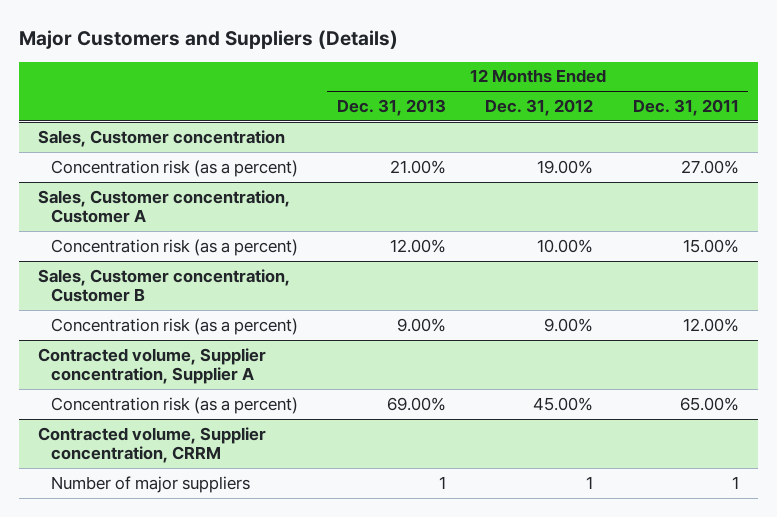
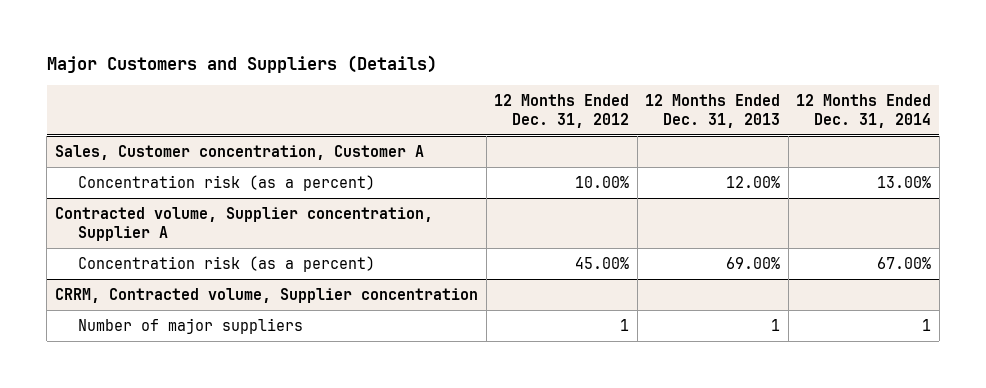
- | 12 Months Ended Dec. 31, 2013 | 12 Months Ended Dec. 31, 2012 | 12 Months Ended Dec. 31, 2011
+ | 12 Months Ended Dec. 31, 2012 | 12 Months Ended Dec. 31, 2013 | 12 Months Ended Dec. 31, 2014
- Sales, Customer concentration
- Concentration risk (as a percent) | 21.00% | 19.00% | 27.00%
- Sales, Customer concentration, Customer B
- Concentration risk (as a percent) | 9.00% | 9.00% | 12.00%
- Contracted volume, Supplier concentration, CRRM
+ CRRM, Contracted volume, Supplier concentration

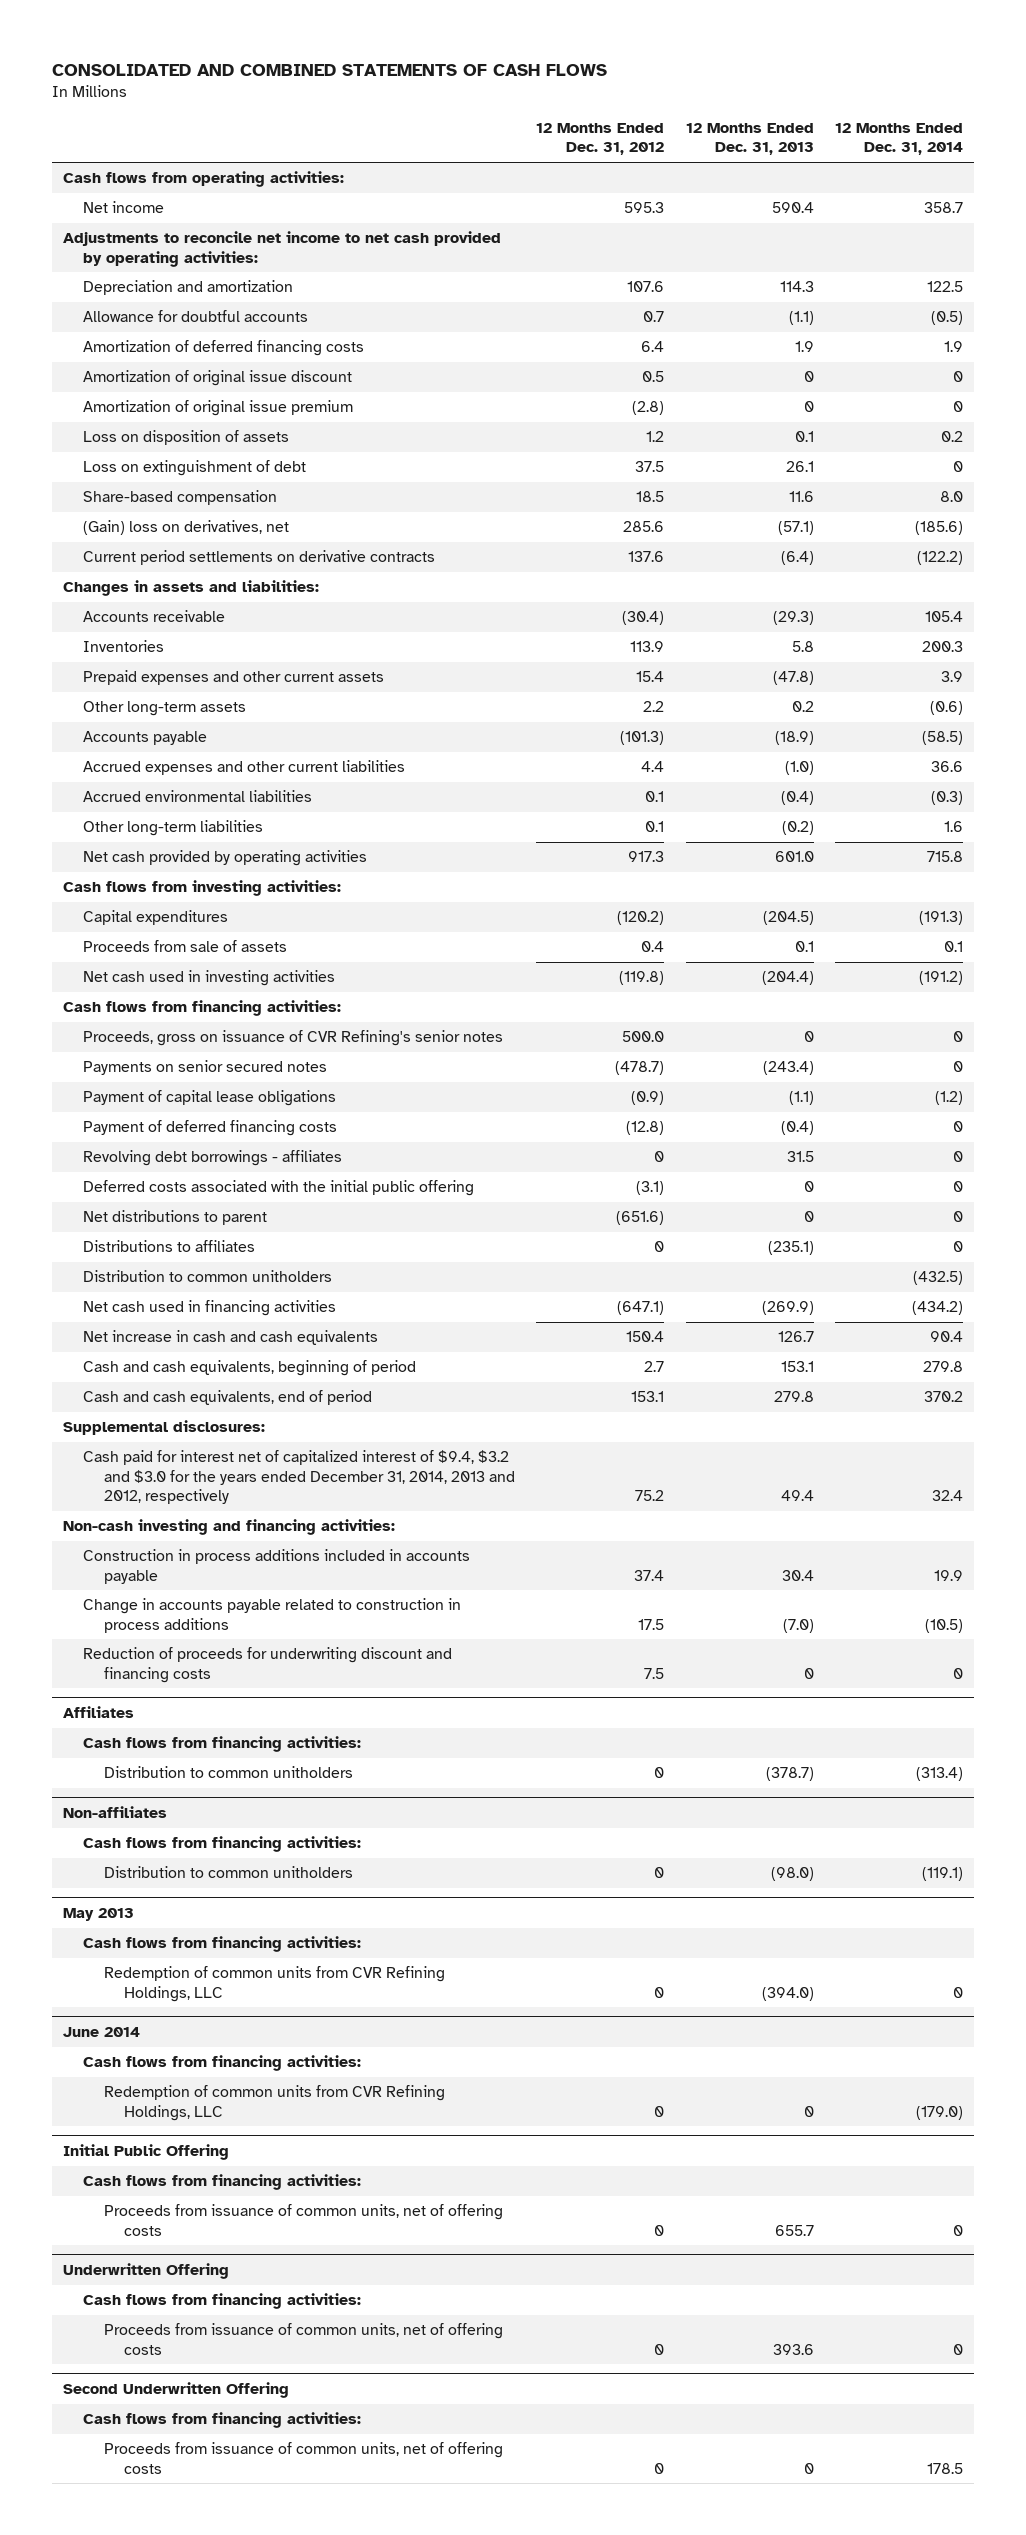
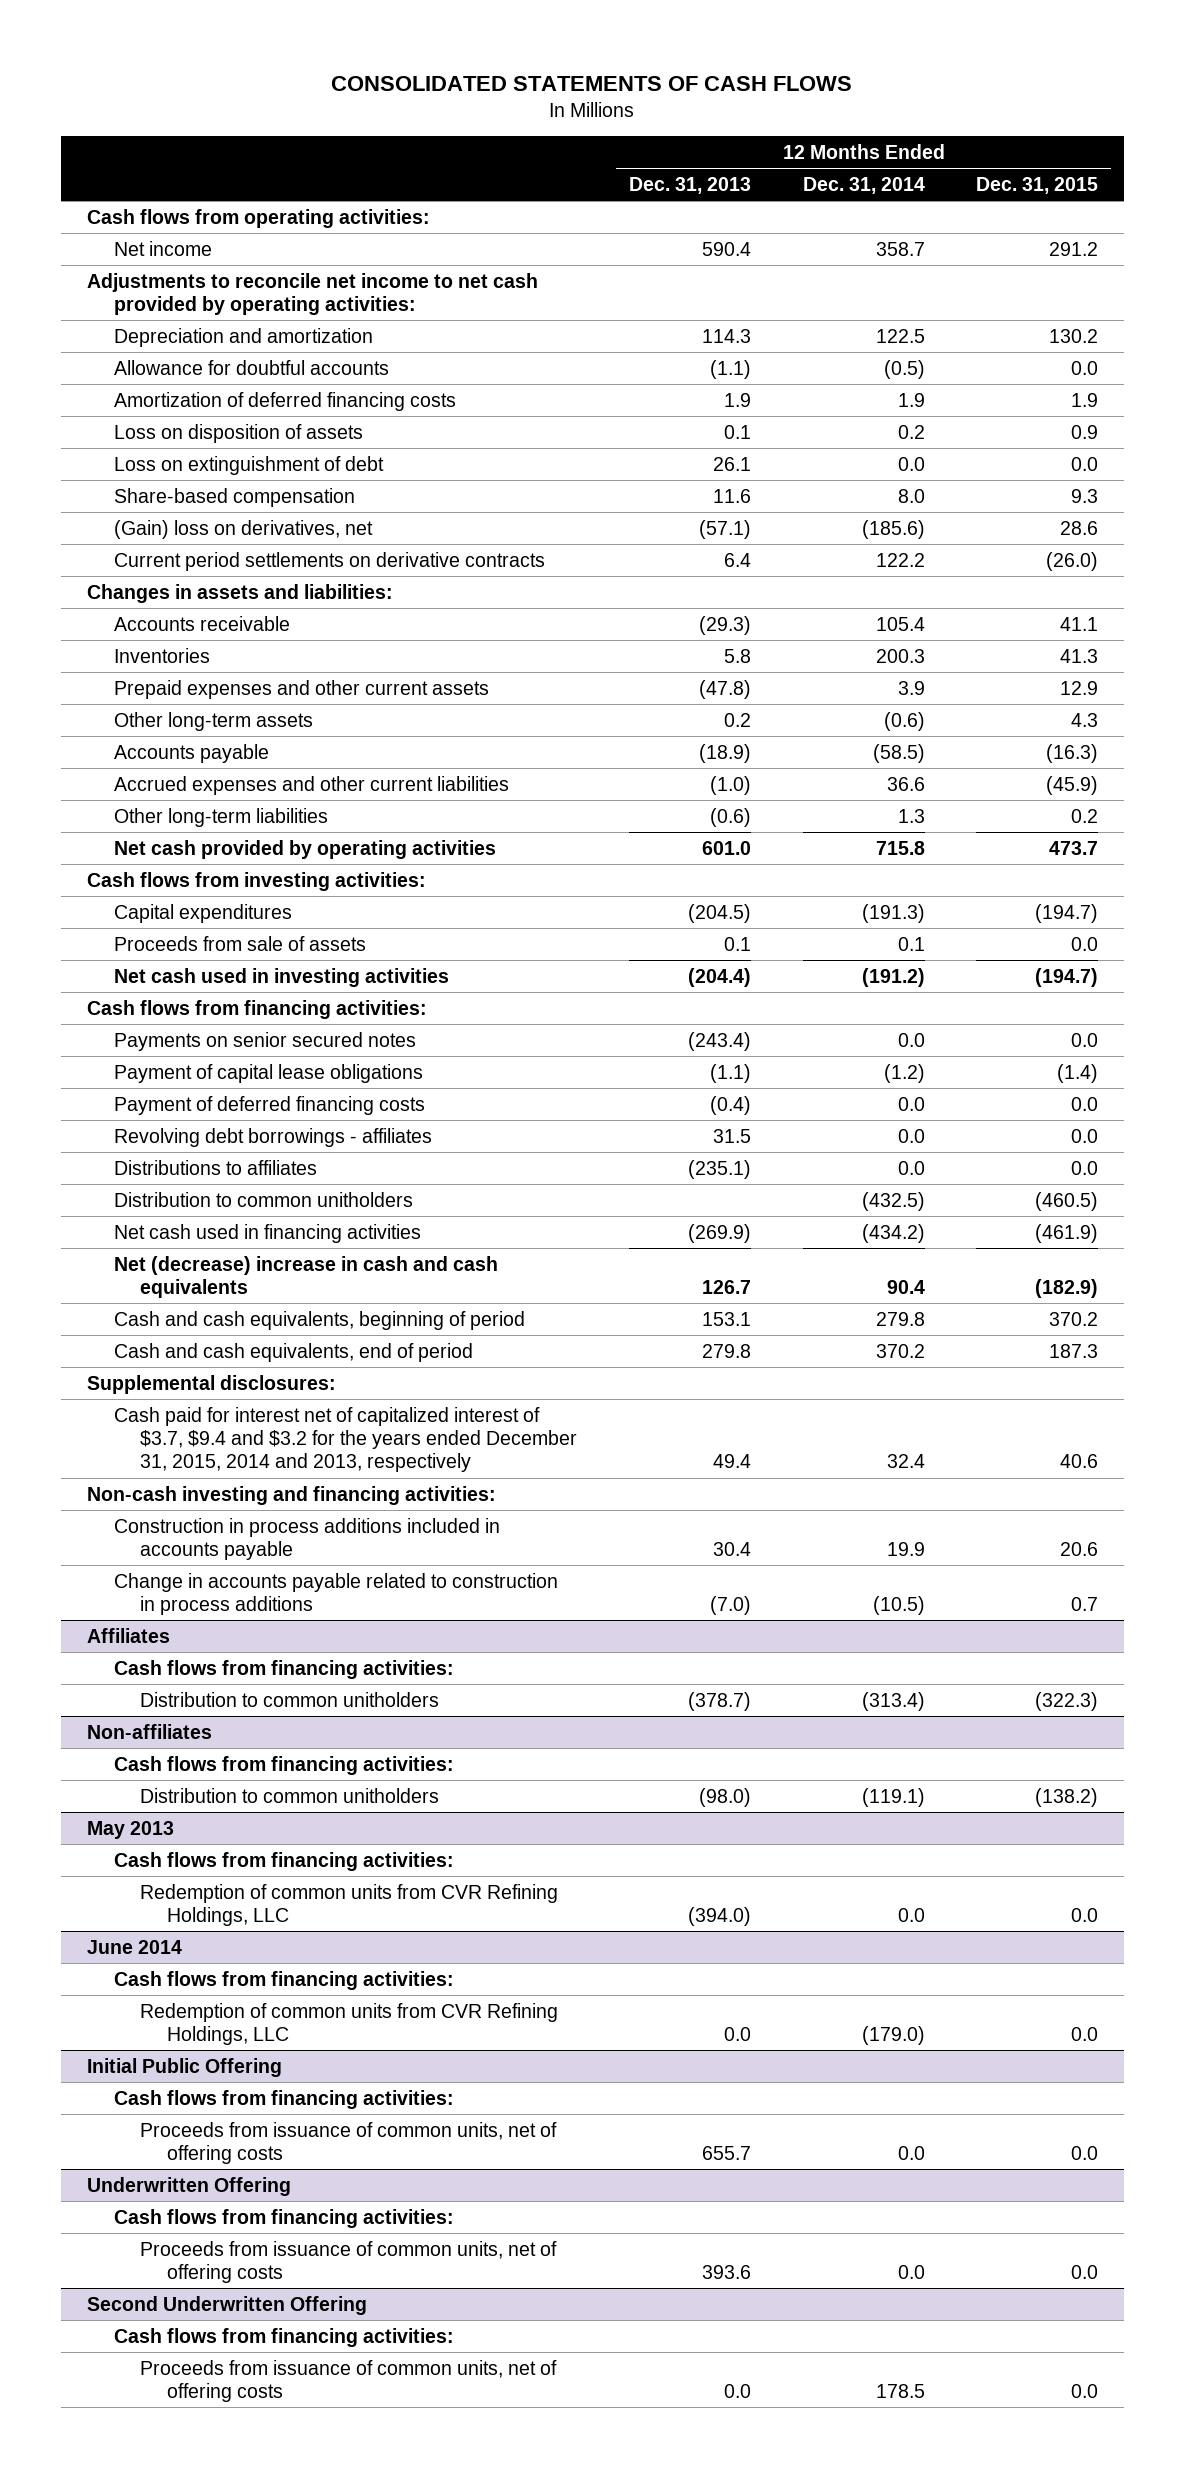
- CONSOLIDATED AND COMBINED STATEMENTS OF CASH FLOWS
+ CONSOLIDATED STATEMENTS OF CASH FLOWS
- | 12 Months Ended Dec. 31, 2012 | 12 Months Ended Dec. 31, 2013 | 12 Months Ended Dec. 31, 2014
+ | 12 Months Ended Dec. 31, 2013 | 12 Months Ended Dec. 31, 2014 | 12 Months Ended Dec. 31, 2015
- Amortization of original issue discount | 0.5 | 0 | 0
- Amortization of original issue premium | (2.8) | 0 | 0
- Loss on extinguishment of debt | 37.5 | 26.1 | 0
+ Loss on extinguishment of debt | 26.1 | 0.0 | 0.0
- Current period settlements on derivative contracts | 137.6 | (6.4) | (122.2)
+ Current period settlements on derivative contracts | 6.4 | 122.2 | (26.0)
- Accrued environmental liabilities | 0.1 | (0.4) | (0.3)
- Other long-term liabilities | 0.1 | (0.2) | 1.6
+ Other long-term liabilities | (0.6) | 1.3 | 0.2
- Proceeds, gross on issuance of CVR Refining's senior notes | 500.0 | 0 | 0
- Payments on senior secured notes | (478.7) | (243.4) | 0
+ Payments on senior secured notes | (243.4) | 0.0 | 0.0
- Payment of deferred financing costs | (12.8) | (0.4) | 0
- Revolving debt borrowings - affiliates | 0 | 31.5 | 0
- Deferred costs associated with the initial public offering | (3.1) | 0 | 0
- Net distributions to parent | (651.6) | 0 | 0
- Distributions to affiliates | 0 | (235.1) | 0
+ Payment of deferred financing costs | (0.4) | 0.0 | 0.0
+ Revolving debt borrowings - affiliates | 31.5 | 0.0 | 0.0
+ Distributions to affiliates | (235.1) | 0.0 | 0.0
- Net increase in cash and cash equivalents | 150.4 | 126.7 | 90.4
+ Net (decrease) increase in cash and cash equivalents | 126.7 | 90.4 | (182.9)
- Cash paid for interest net of capitalized interest of $9.4, $3.2 and $3.0 for the years ended December 31, 2014, 2013 and 2012, respectively | 75.2 | 49.4 | 32.4
+ Cash paid for interest net of capitalized interest of $3.7, $9.4 and $3.2 for the years ended December 31, 2015, 2014 and 2013, respectively | 49.4 | 32.4 | 40.6
- Reduction of proceeds for underwriting discount and financing costs | 7.5 | 0 | 0
@ May 2013
- Redemption of common units from CVR Refining Holdings, LLC | 0 | (394.0) | 0
+ Redemption of common units from CVR Refining Holdings, LLC | (394.0) | 0.0 | 0.0
@ June 2014
- Redemption of common units from CVR Refining Holdings, LLC | 0 | 0 | (179.0)
+ Redemption of common units from CVR Refining Holdings, LLC | 0.0 | (179.0) | 0.0
@ Initial Public Offering
- Proceeds from issuance of common units, net of offering costs | 0 | 655.7 | 0
+ Proceeds from issuance of common units, net of offering costs | 655.7 | 0.0 | 0.0
@ Underwritten Offering
- Proceeds from issuance of common units, net of offering costs | 0 | 393.6 | 0
+ Proceeds from issuance of common units, net of offering costs | 393.6 | 0.0 | 0.0
@ Second Underwritten Offering
- Proceeds from issuance of common units, net of offering costs | 0 | 0 | 178.5
+ Proceeds from issuance of common units, net of offering costs | 0.0 | 178.5 | 0.0

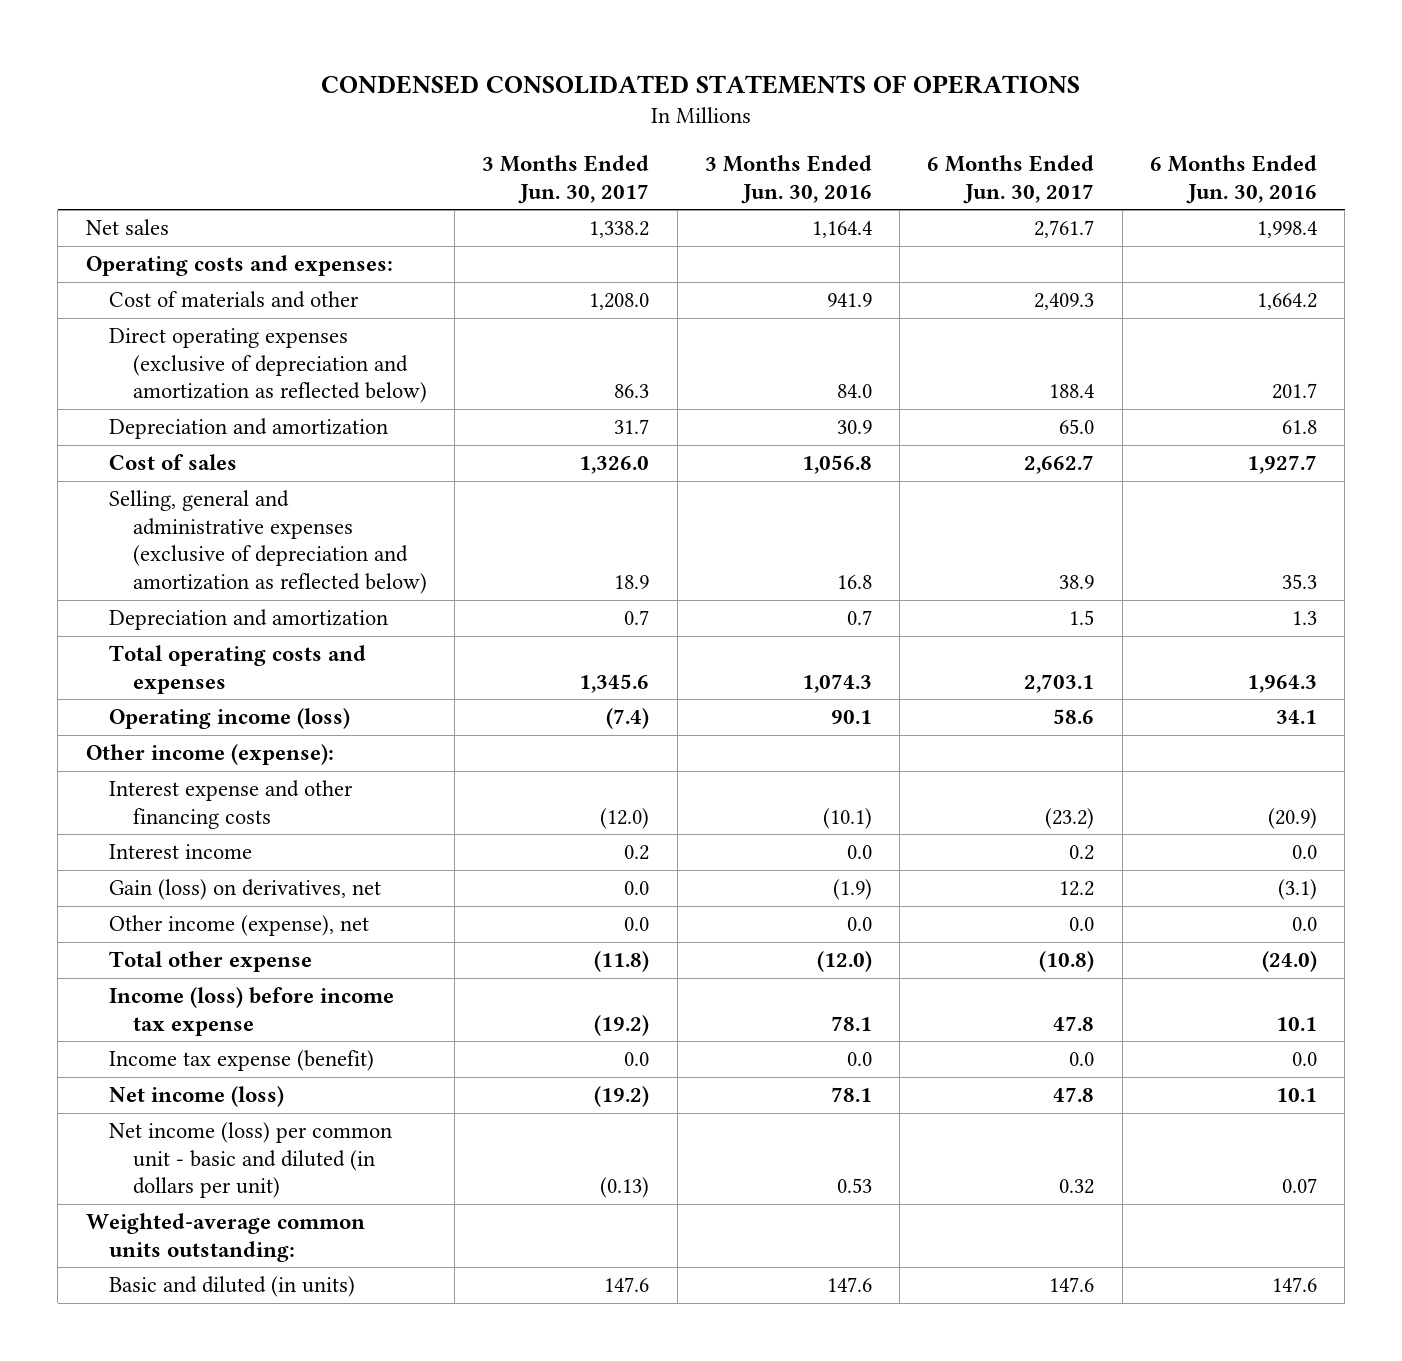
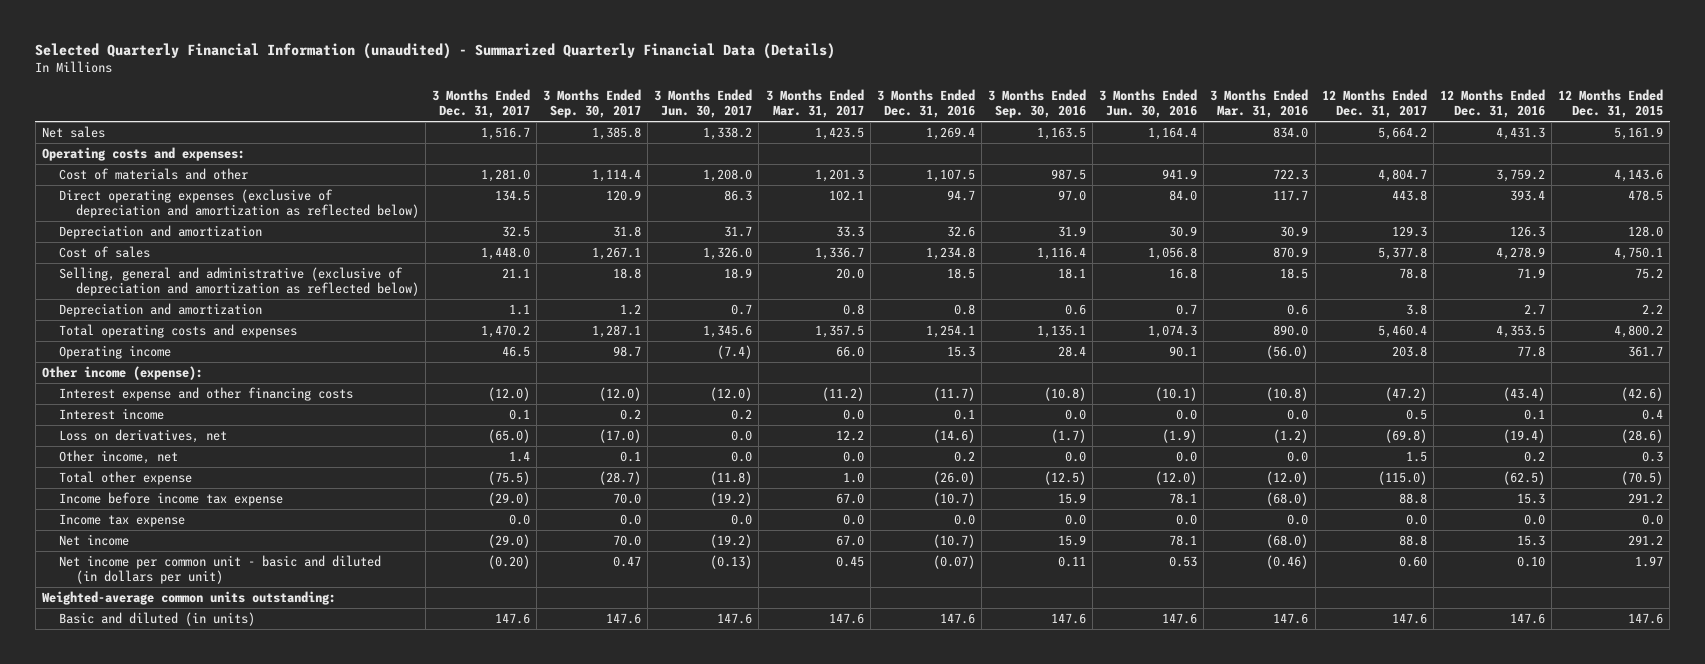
- CONDENSED CONSOLIDATED STATEMENTS OF OPERATIONS
+ Selected Quarterly Financial Information (unaudited) - Summarized Quarterly Financial Data (Details)
- | 3 Months Ended Jun. 30, 2017 | 3 Months Ended Jun. 30, 2016 | 6 Months Ended Jun. 30, 2017 | 6 Months Ended Jun. 30, 2016
+ | 3 Months Ended Dec. 31, 2017 | 3 Months Ended Sep. 30, 2017 | 3 Months Ended Jun. 30, 2017 | 3 Months Ended Mar. 31, 2017 | 3 Months Ended Dec. 31, 2016 | 3 Months Ended Sep. 30, 2016 | 3 Months Ended Jun. 30, 2016 | 3 Months Ended Mar. 31, 2016 | 12 Months Ended Dec. 31, 2017 | 12 Months Ended Dec. 31, 2016 | 12 Months Ended Dec. 31, 2015
- Selling, general and administrative expenses (exclusive of depreciation and amortization as reflected below) | 18.9 | 16.8 | 38.9 | 35.3
+ Selling, general and administrative (exclusive of depreciation and amortization as reflected below) | 21.1 | 18.8 | 18.9 | 20.0 | 18.5 | 18.1 | 16.8 | 18.5 | 78.8 | 71.9 | 75.2
- Operating income (loss) | (7.4) | 90.1 | 58.6 | 34.1
+ Operating income | 46.5 | 98.7 | (7.4) | 66.0 | 15.3 | 28.4 | 90.1 | (56.0) | 203.8 | 77.8 | 361.7
- Gain (loss) on derivatives, net | 0.0 | (1.9) | 12.2 | (3.1)
- Other income (expense), net | 0.0 | 0.0 | 0.0 | 0.0
+ Loss on derivatives, net | (65.0) | (17.0) | 0.0 | 12.2 | (14.6) | (1.7) | (1.9) | (1.2) | (69.8) | (19.4) | (28.6)
+ Other income, net | 1.4 | 0.1 | 0.0 | 0.0 | 0.2 | 0.0 | 0.0 | 0.0 | 1.5 | 0.2 | 0.3
- Income (loss) before income tax expense | (19.2) | 78.1 | 47.8 | 10.1
- Income tax expense (benefit) | 0.0 | 0.0 | 0.0 | 0.0
- Net income (loss) | (19.2) | 78.1 | 47.8 | 10.1
- Net income (loss) per common unit - basic and diluted (in dollars per unit) | (0.13) | 0.53 | 0.32 | 0.07
+ Income before income tax expense | (29.0) | 70.0 | (19.2) | 67.0 | (10.7) | 15.9 | 78.1 | (68.0) | 88.8 | 15.3 | 291.2
+ Income tax expense | 0.0 | 0.0 | 0.0 | 0.0 | 0.0 | 0.0 | 0.0 | 0.0 | 0.0 | 0.0 | 0.0
+ Net income | (29.0) | 70.0 | (19.2) | 67.0 | (10.7) | 15.9 | 78.1 | (68.0) | 88.8 | 15.3 | 291.2
+ Net income per common unit - basic and diluted (in dollars per unit) | (0.20) | 0.47 | (0.13) | 0.45 | (0.07) | 0.11 | 0.53 | (0.46) | 0.60 | 0.10 | 1.97

